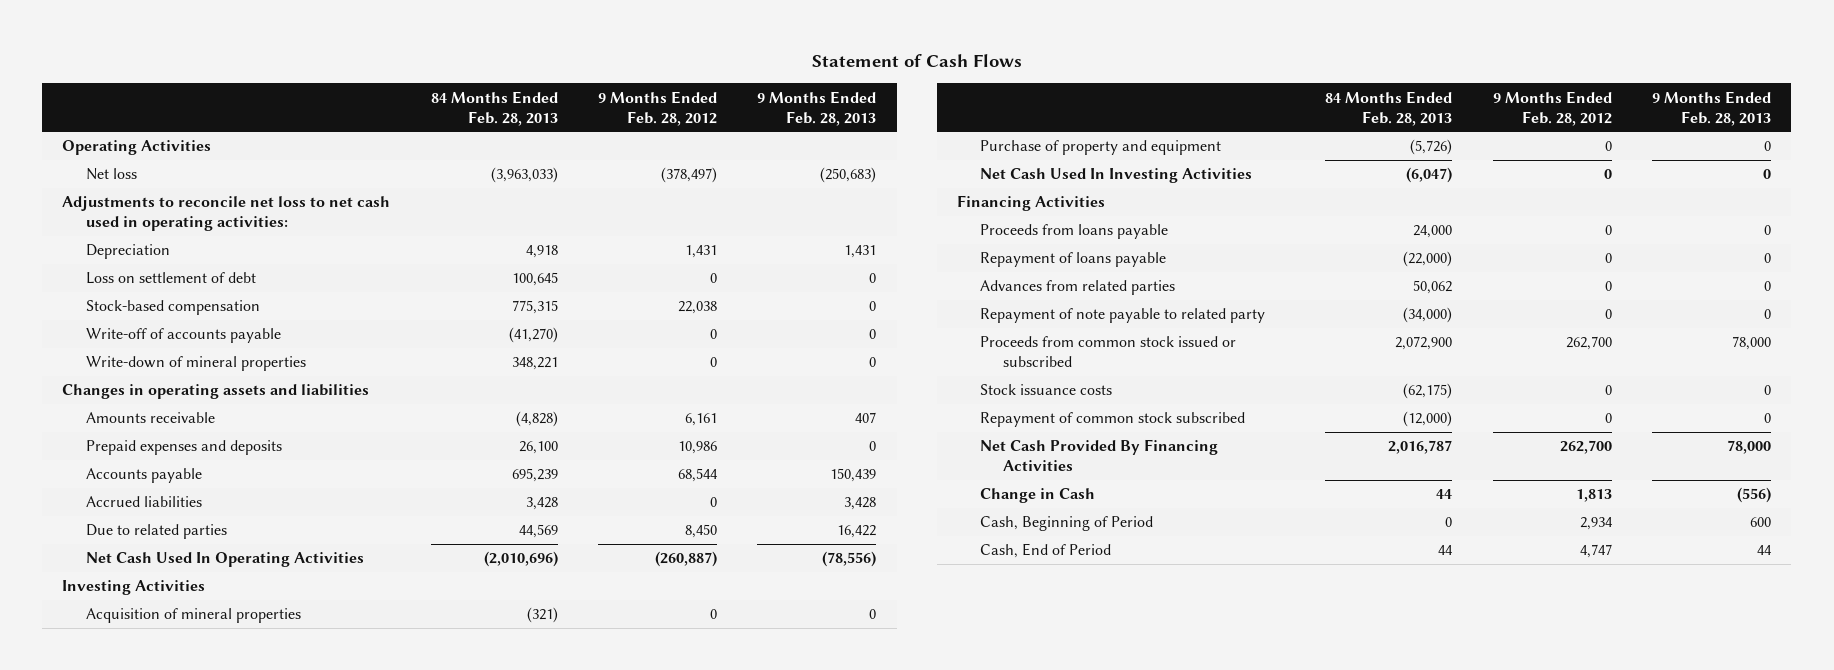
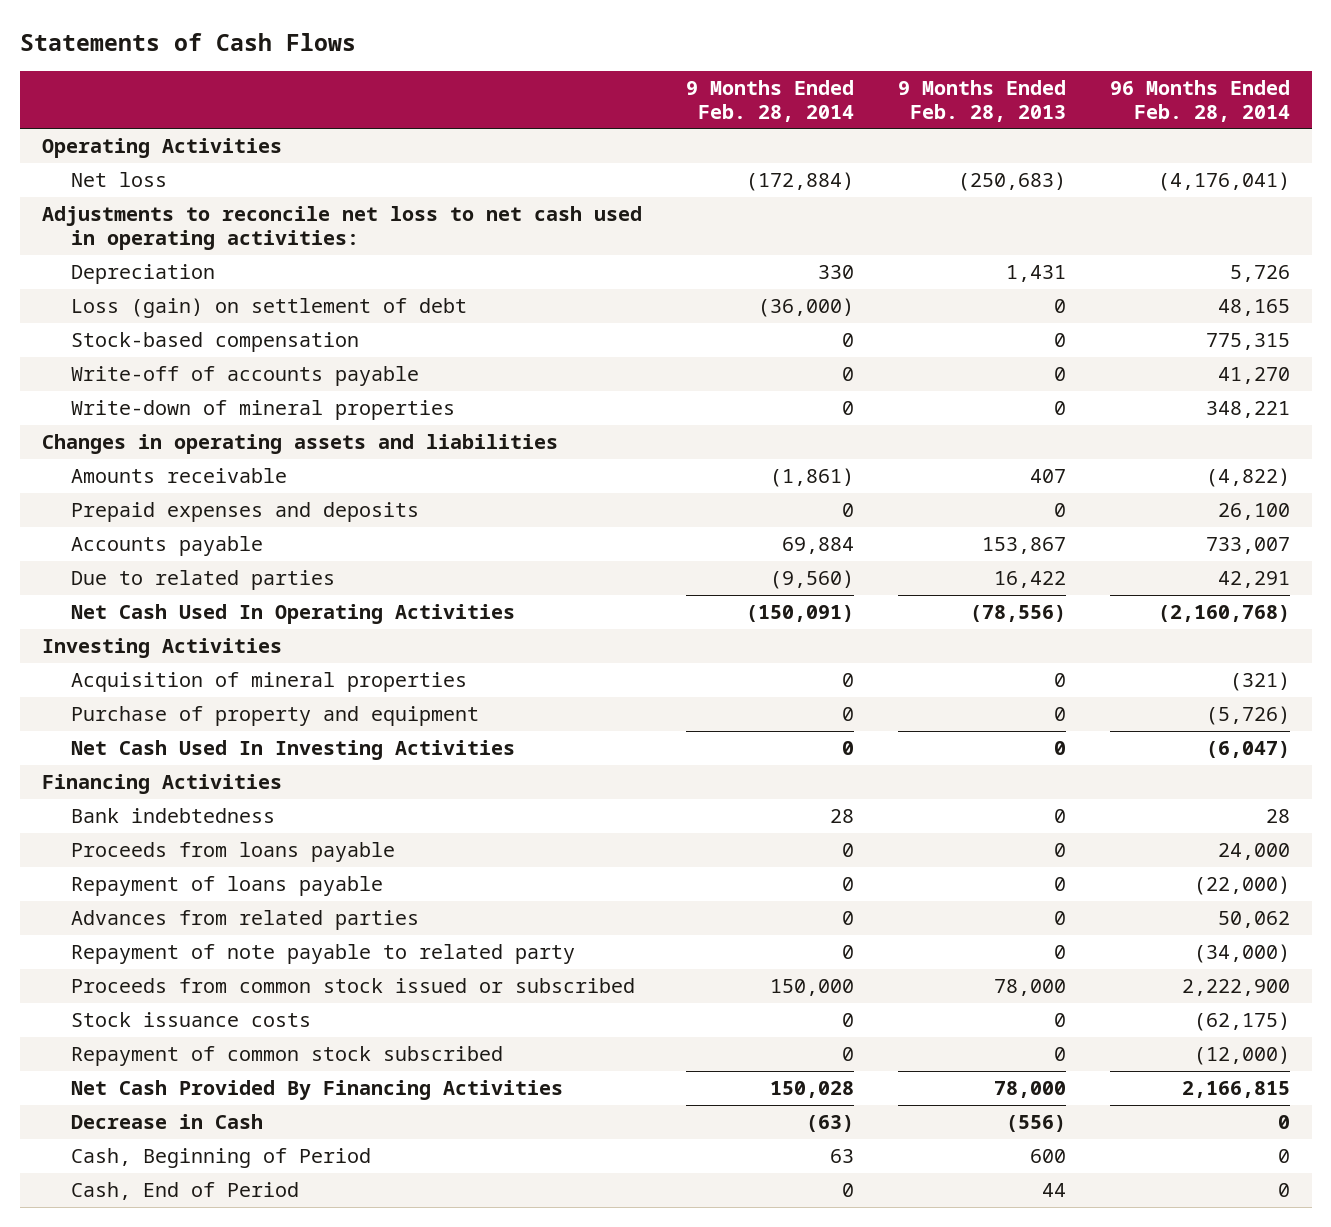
- Statement of Cash Flows
+ Statements of Cash Flows
- | 84 Months Ended Feb. 28, 2013 | 9 Months Ended Feb. 28, 2012 | 9 Months Ended Feb. 28, 2013
+ | 9 Months Ended Feb. 28, 2014 | 9 Months Ended Feb. 28, 2013 | 96 Months Ended Feb. 28, 2014
- Loss on settlement of debt | 100,645 | 0 | 0
+ Loss (gain) on settlement of debt | (36,000) | 0 | 48,165
- Accounts payable | 695,239 | 68,544 | 150,439
- Accrued liabilities | 3,428 | 0 | 3,428
+ Accounts payable | 69,884 | 153,867 | 733,007
+ Bank indebtedness | 28 | 0 | 28
- Change in Cash | 44 | 1,813 | (556)
+ Decrease in Cash | (63) | (556) | 0

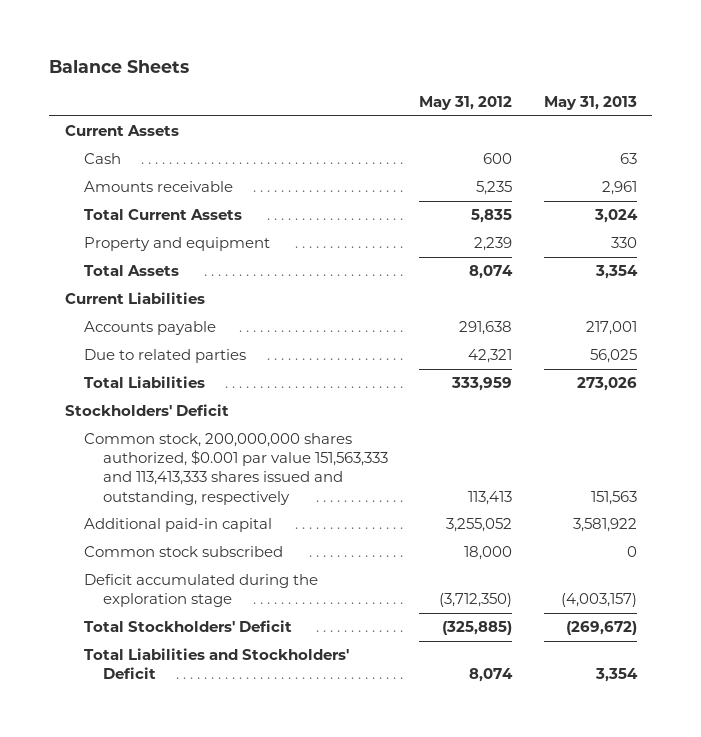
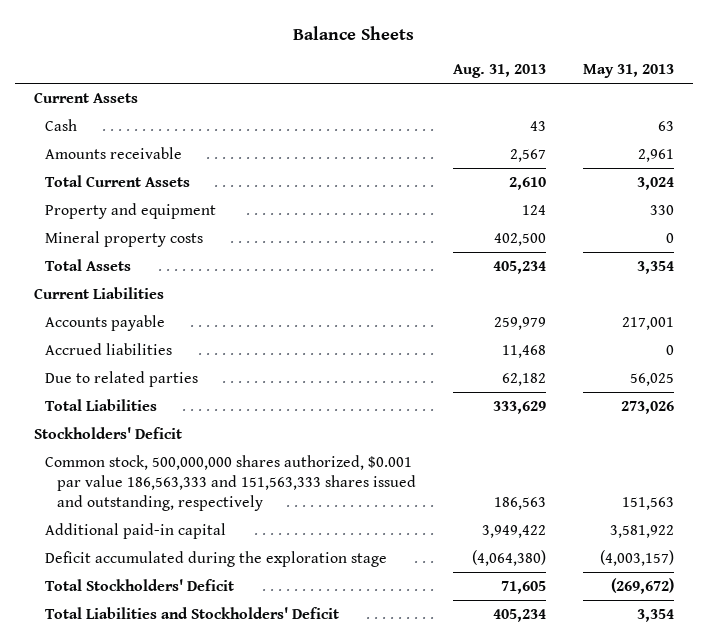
- | May 31, 2012 | May 31, 2013
+ | Aug. 31, 2013 | May 31, 2013
+ Mineral property costs | 402,500 | 0
+ Accrued liabilities | 11,468 | 0
- Common stock, 200,000,000 shares authorized, $0.001 par value 151,563,333 and 113,413,333 shares issued and outstanding, respectively | 113,413 | 151,563
+ Common stock, 500,000,000 shares authorized, $0.001 par value 186,563,333 and 151,563,333 shares issued and outstanding, respectively | 186,563 | 151,563
- Common stock subscribed | 18,000 | 0

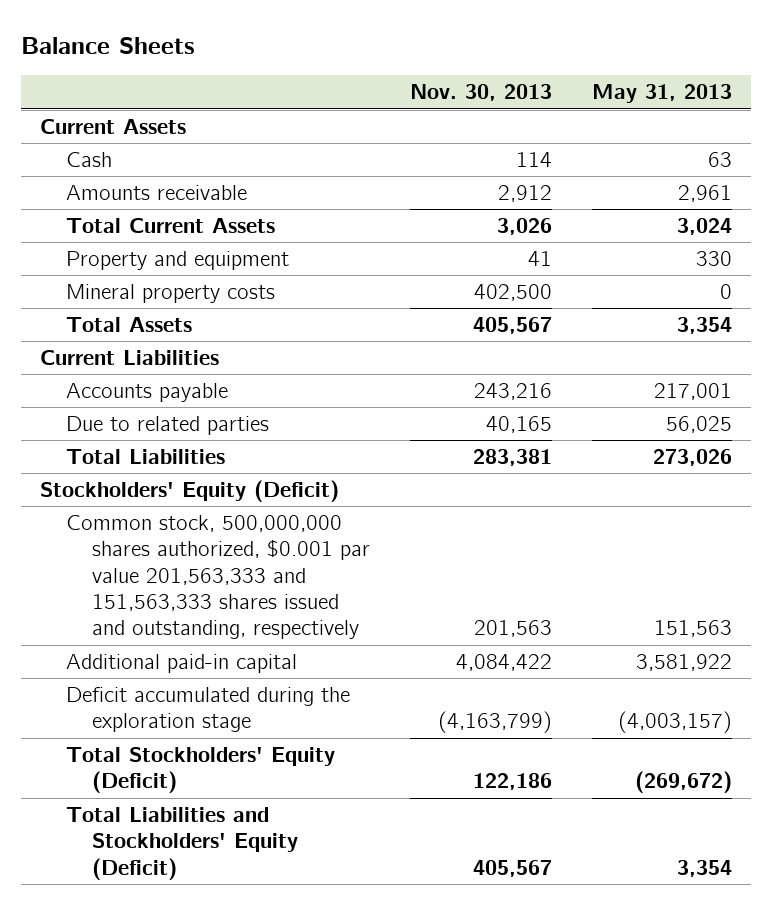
- | Aug. 31, 2013 | May 31, 2013
+ | Nov. 30, 2013 | May 31, 2013
- Accrued liabilities | 11,468 | 0
- Stockholders' Deficit
- Common stock, 500,000,000 shares authorized, $0.001 par value 186,563,333 and 151,563,333 shares issued and outstanding, respectively | 186,563 | 151,563
+ Stockholders' Equity (Deficit)
+ Common stock, 500,000,000 shares authorized, $0.001 par value 201,563,333 and 151,563,333 shares issued and outstanding, respectively | 201,563 | 151,563
- Total Stockholders' Deficit | 71,605 | (269,672)
- Total Liabilities and Stockholders' Deficit | 405,234 | 3,354
+ Total Stockholders' Equity (Deficit) | 122,186 | (269,672)
+ Total Liabilities and Stockholders' Equity (Deficit) | 405,567 | 3,354

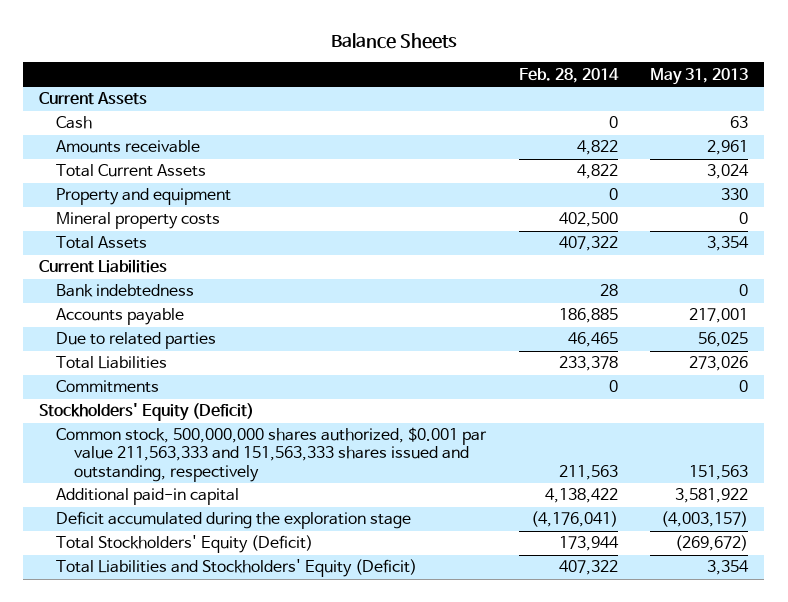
- | Nov. 30, 2013 | May 31, 2013
+ | Feb. 28, 2014 | May 31, 2013
+ Bank indebtedness | 28 | 0
+ Commitments | 0 | 0
- Common stock, 500,000,000 shares authorized, $0.001 par value 201,563,333 and 151,563,333 shares issued and outstanding, respectively | 201,563 | 151,563
+ Common stock, 500,000,000 shares authorized, $0.001 par value 211,563,333 and 151,563,333 shares issued and outstanding, respectively | 211,563 | 151,563

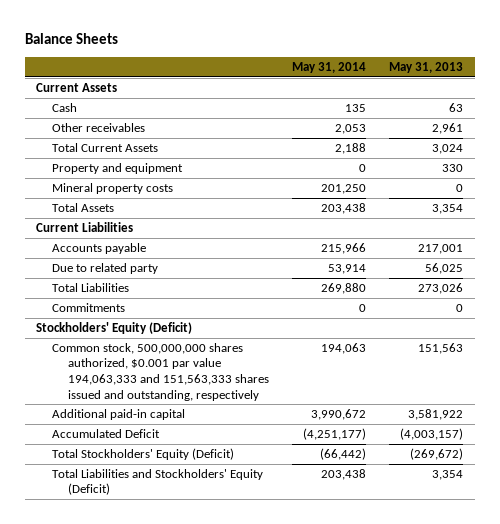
- | Feb. 28, 2014 | May 31, 2013
+ | May 31, 2014 | May 31, 2013
- Amounts receivable | 4,822 | 2,961
+ Other receivables | 2,053 | 2,961
- Bank indebtedness | 28 | 0
- Due to related parties | 46,465 | 56,025
+ Due to related party | 53,914 | 56,025
- Common stock, 500,000,000 shares authorized, $0.001 par value 211,563,333 and 151,563,333 shares issued and outstanding, respectively | 211,563 | 151,563
+ Common stock, 500,000,000 shares authorized, $0.001 par value 194,063,333 and 151,563,333 shares issued and outstanding, respectively | 194,063 | 151,563
- Deficit accumulated during the exploration stage | (4,176,041) | (4,003,157)
+ Accumulated Deficit | (4,251,177) | (4,003,157)

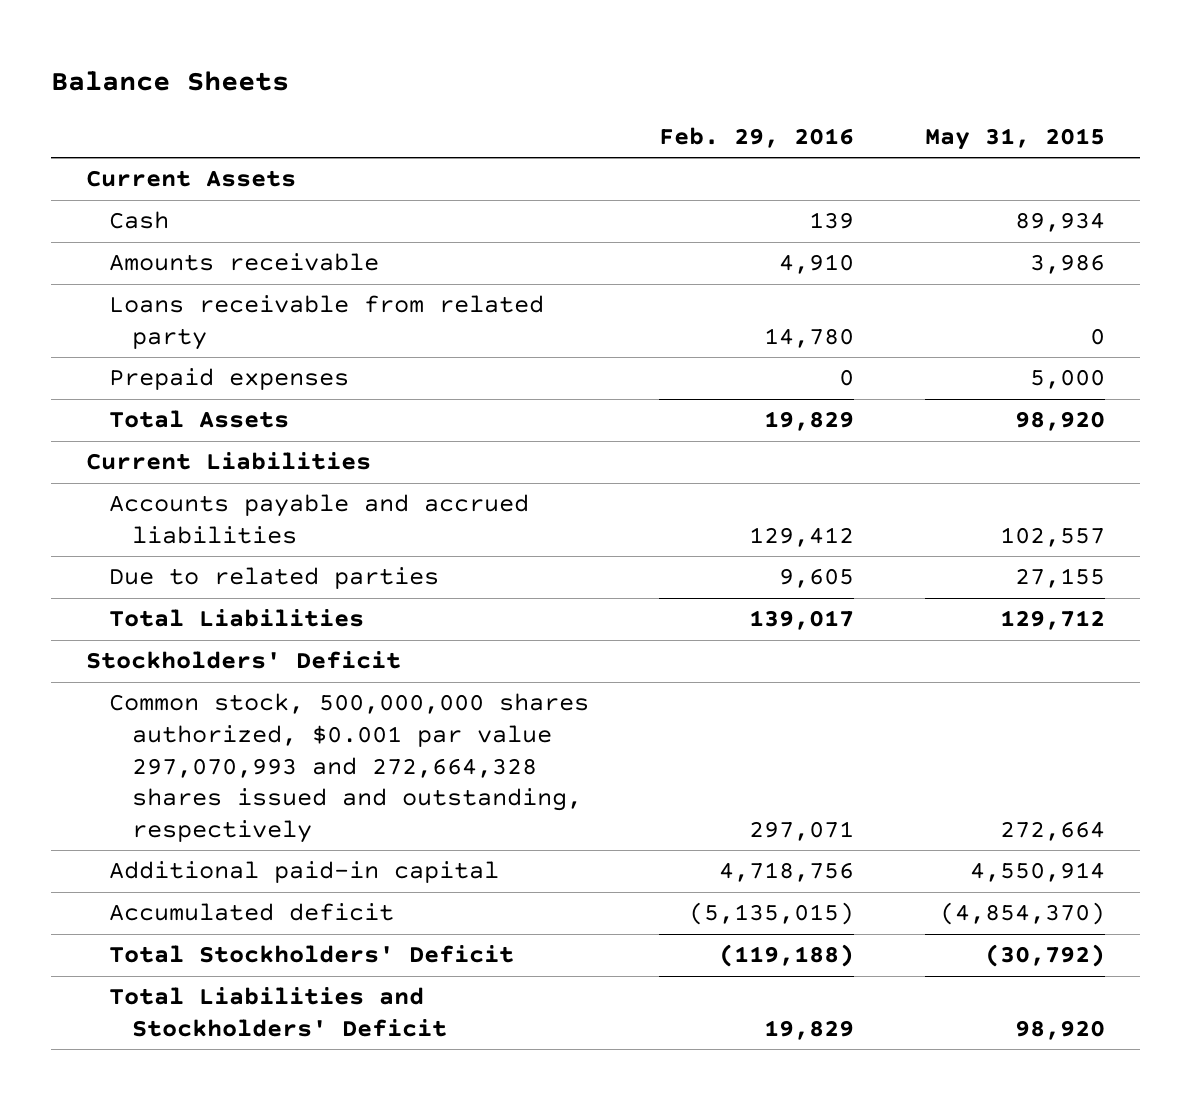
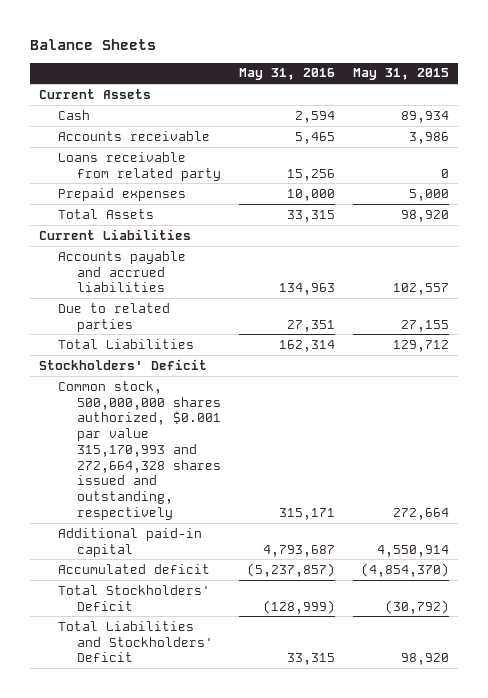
- | Feb. 29, 2016 | May 31, 2015
+ | May 31, 2016 | May 31, 2015
- Amounts receivable | 4,910 | 3,986
+ Accounts receivable | 5,465 | 3,986
- Common stock, 500,000,000 shares authorized, $0.001 par value 297,070,993 and 272,664,328 shares issued and outstanding, respectively | 297,071 | 272,664
+ Common stock, 500,000,000 shares authorized, $0.001 par value 315,170,993 and 272,664,328 shares issued and outstanding, respectively | 315,171 | 272,664

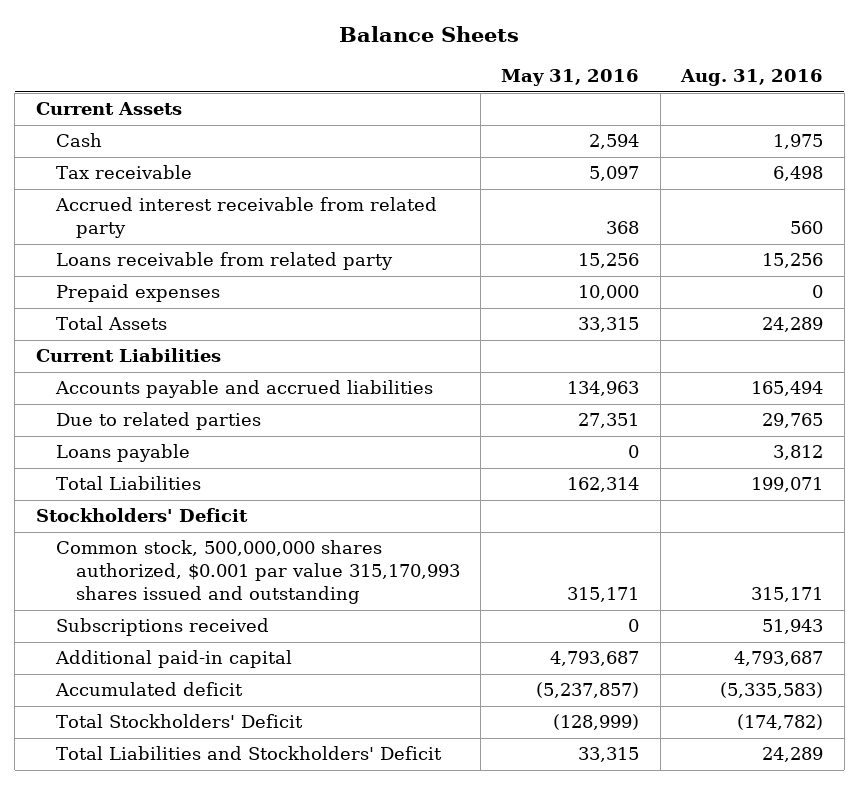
- | May 31, 2016 | May 31, 2015
+ | May 31, 2016 | Aug. 31, 2016
- Accounts receivable | 5,465 | 3,986
+ Tax receivable | 5,097 | 6,498
+ Accrued interest receivable from related party | 368 | 560
+ Loans payable | 0 | 3,812
- Common stock, 500,000,000 shares authorized, $0.001 par value 315,170,993 and 272,664,328 shares issued and outstanding, respectively | 315,171 | 272,664
+ Common stock, 500,000,000 shares authorized, $0.001 par value 315,170,993 shares issued and outstanding | 315,171 | 315,171
+ Subscriptions received | 0 | 51,943

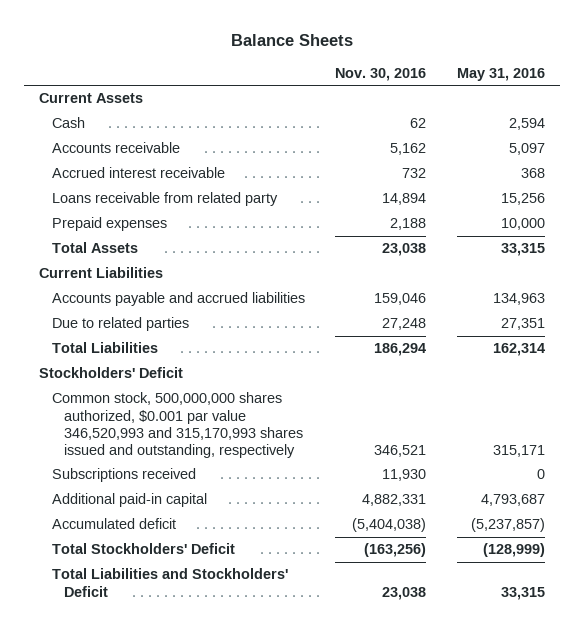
- | May 31, 2016 | Aug. 31, 2016
+ | Nov. 30, 2016 | May 31, 2016
- Tax receivable | 5,097 | 6,498
- Accrued interest receivable from related party | 368 | 560
+ Accounts receivable | 5,162 | 5,097
+ Accrued interest receivable | 732 | 368
- Loans payable | 0 | 3,812
- Common stock, 500,000,000 shares authorized, $0.001 par value 315,170,993 shares issued and outstanding | 315,171 | 315,171
+ Common stock, 500,000,000 shares authorized, $0.001 par value 346,520,993 and 315,170,993 shares issued and outstanding, respectively | 346,521 | 315,171

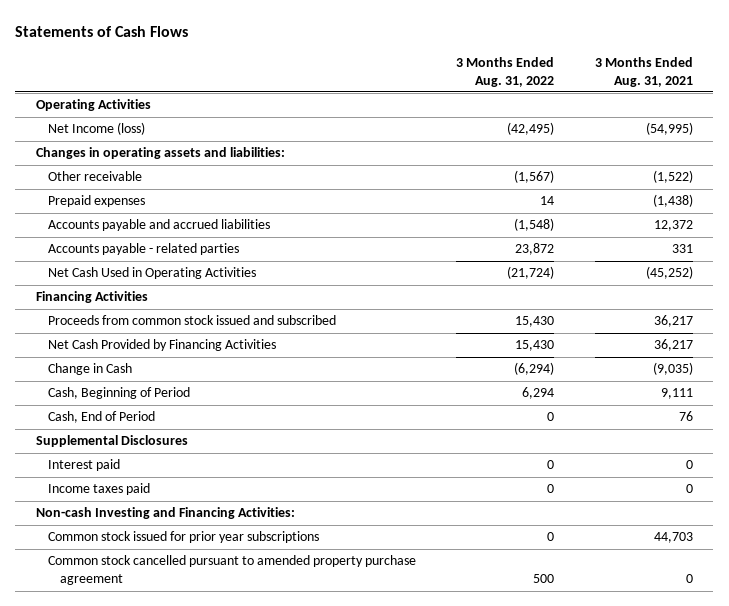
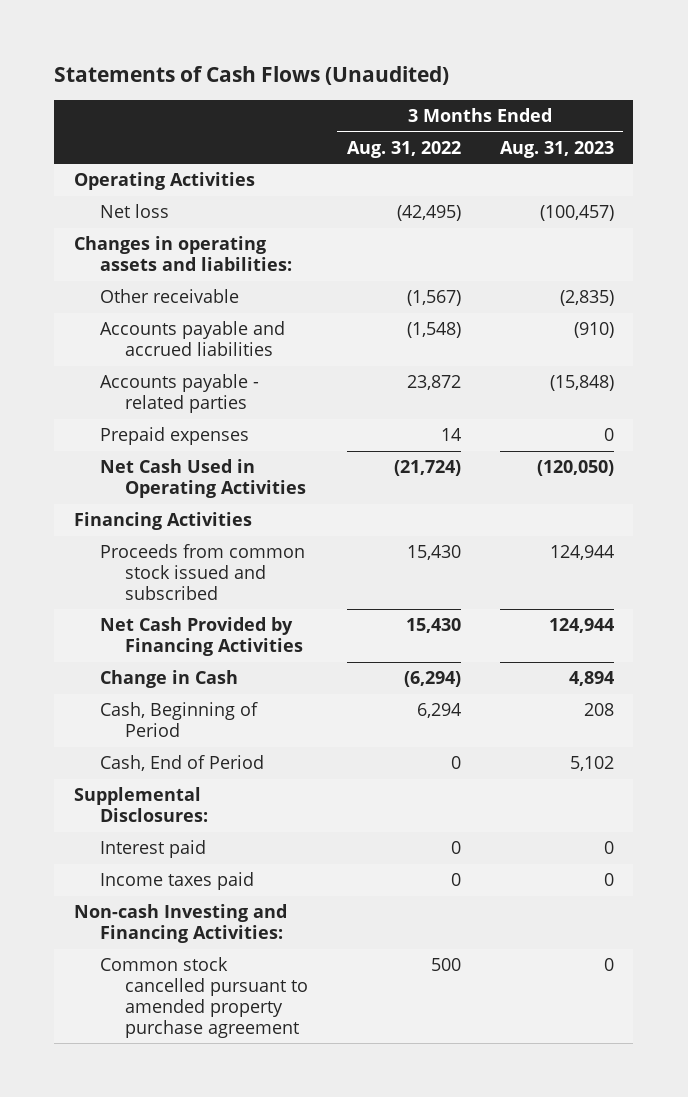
- Statements of Cash Flows
+ Statements of Cash Flows (Unaudited)
- | 3 Months Ended Aug. 31, 2022 | 3 Months Ended Aug. 31, 2021
+ | 3 Months Ended Aug. 31, 2022 | 3 Months Ended Aug. 31, 2023
- Net Income (loss) | (42,495) | (54,995)
+ Net loss | (42,495) | (100,457)
moved down: Prepaid expenses | 14 | 0
- Supplemental Disclosures
+ Supplemental Disclosures:
- Common stock issued for prior year subscriptions | 0 | 44,703

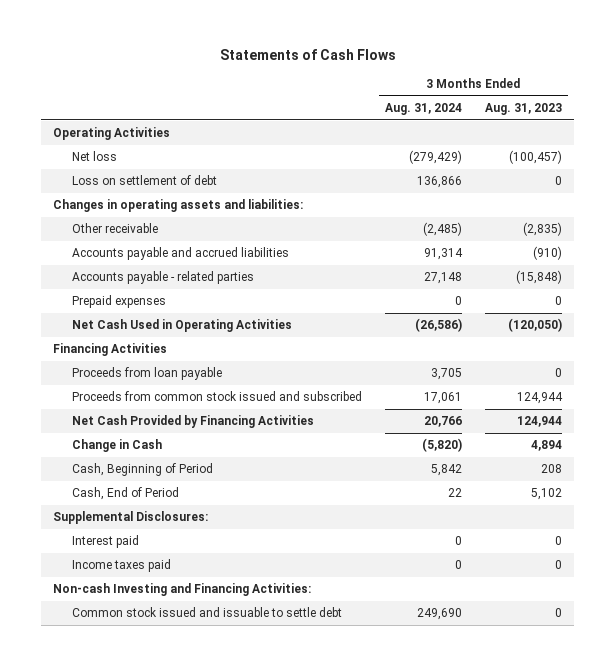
- Statements of Cash Flows (Unaudited)
+ Statements of Cash Flows
- | 3 Months Ended Aug. 31, 2022 | 3 Months Ended Aug. 31, 2023
+ | 3 Months Ended Aug. 31, 2024 | 3 Months Ended Aug. 31, 2023
+ Loss on settlement of debt | 136,866 | 0
+ Proceeds from loan payable | 3,705 | 0
- Common stock cancelled pursuant to amended property purchase agreement | 500 | 0
+ Common stock issued and issuable to settle debt | 249,690 | 0

